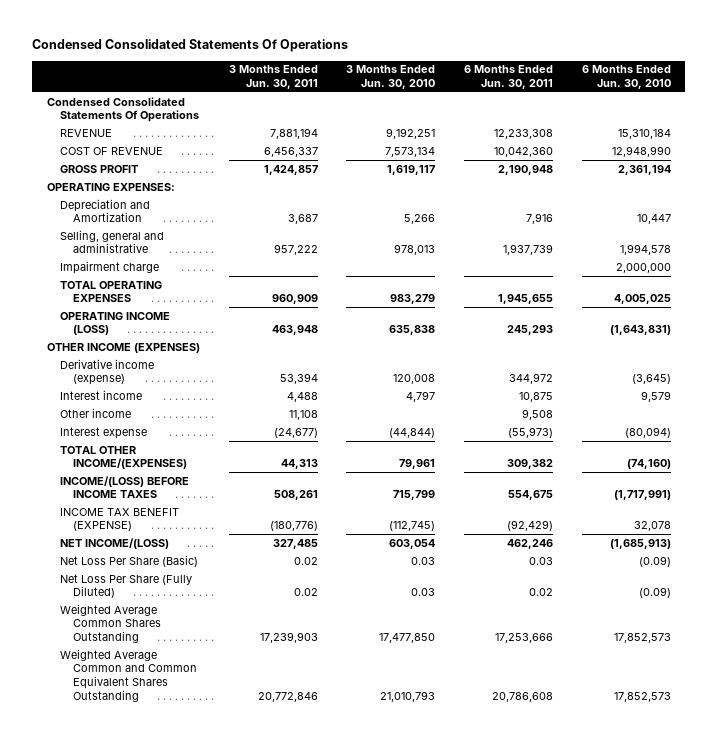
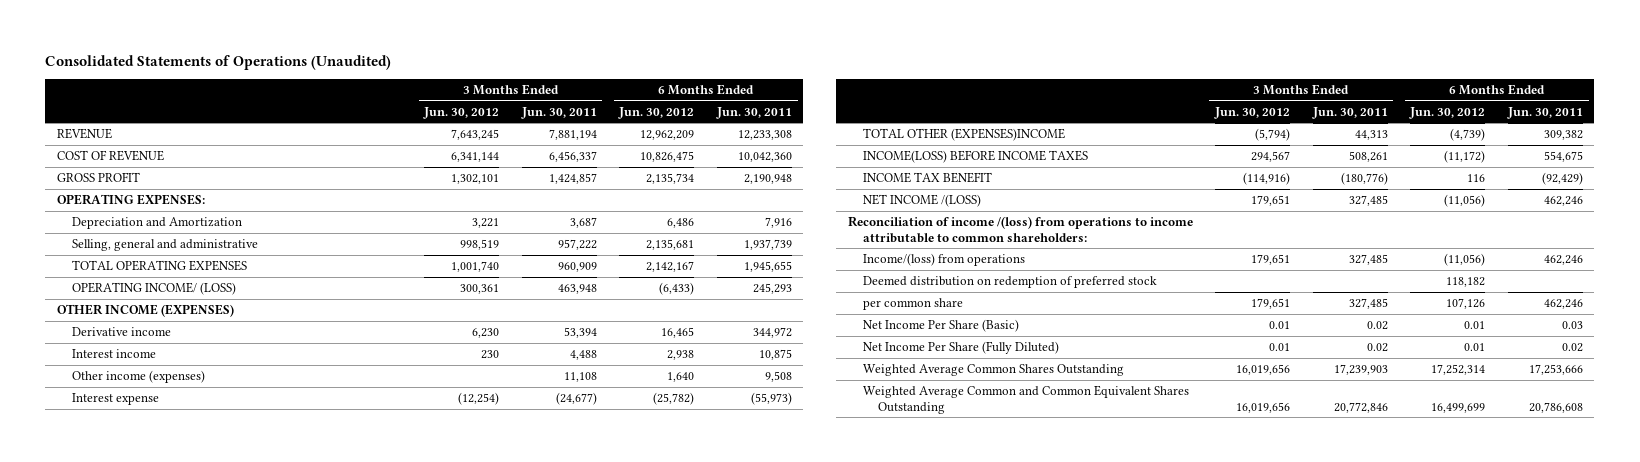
- Condensed Consolidated Statements Of Operations
+ Consolidated Statements of Operations (Unaudited)
- | 3 Months Ended Jun. 30, 2011 | 3 Months Ended Jun. 30, 2010 | 6 Months Ended Jun. 30, 2011 | 6 Months Ended Jun. 30, 2010
+ | 3 Months Ended Jun. 30, 2012 | 3 Months Ended Jun. 30, 2011 | 6 Months Ended Jun. 30, 2012 | 6 Months Ended Jun. 30, 2011
- Condensed Consolidated Statements Of Operations
- Impairment charge | | | | 2,000,000
- OPERATING INCOME (LOSS) | 463,948 | 635,838 | 245,293 | (1,643,831)
+ OPERATING INCOME/ (LOSS) | 300,361 | 463,948 | (6,433) | 245,293
- Derivative income (expense) | 53,394 | 120,008 | 344,972 | (3,645)
+ Derivative income | 6,230 | 53,394 | 16,465 | 344,972
- Other income | 11,108 | | 9,508 |
+ Other income (expenses) | | 11,108 | 1,640 | 9,508
- TOTAL OTHER INCOME/(EXPENSES) | 44,313 | 79,961 | 309,382 | (74,160)
- INCOME/(LOSS) BEFORE INCOME TAXES | 508,261 | 715,799 | 554,675 | (1,717,991)
- INCOME TAX BENEFIT (EXPENSE) | (180,776) | (112,745) | (92,429) | 32,078
- NET INCOME/(LOSS) | 327,485 | 603,054 | 462,246 | (1,685,913)
- Net Loss Per Share (Basic) | 0.02 | 0.03 | 0.03 | (0.09)
- Net Loss Per Share (Fully Diluted) | 0.02 | 0.03 | 0.02 | (0.09)
+ TOTAL OTHER (EXPENSES)INCOME | (5,794) | 44,313 | (4,739) | 309,382
+ INCOME(LOSS) BEFORE INCOME TAXES | 294,567 | 508,261 | (11,172) | 554,675
+ INCOME TAX BENEFIT | (114,916) | (180,776) | 116 | (92,429)
+ NET INCOME /(LOSS) | 179,651 | 327,485 | (11,056) | 462,246
+ Reconciliation of income /(loss) from operations to income attributable to common shareholders:
+ Income/(loss) from operations | 179,651 | 327,485 | (11,056) | 462,246
+ Deemed distribution on redemption of preferred stock | | | 118,182 |
+ per common share | 179,651 | 327,485 | 107,126 | 462,246
+ Net Income Per Share (Basic) | 0.01 | 0.02 | 0.01 | 0.03
+ Net Income Per Share (Fully Diluted) | 0.01 | 0.02 | 0.01 | 0.02

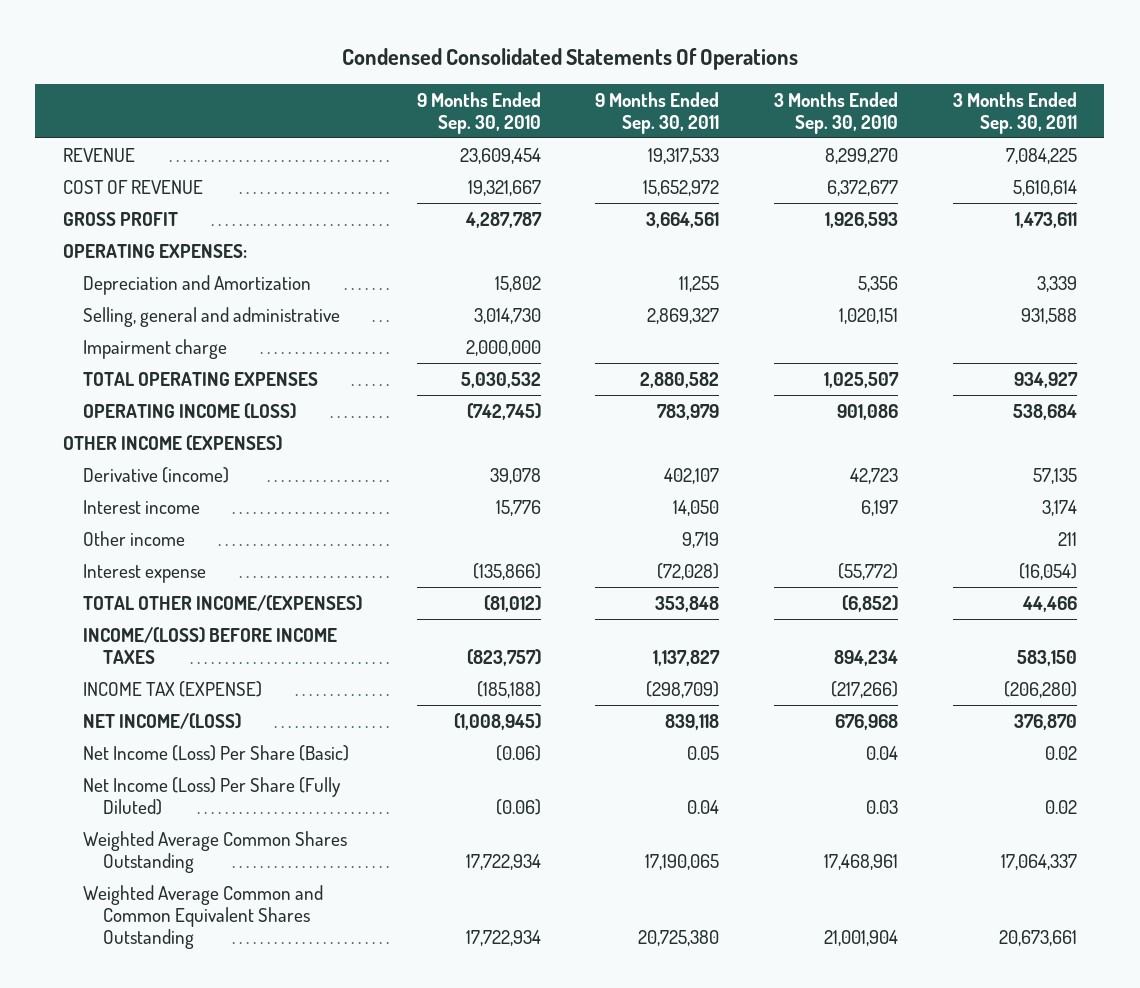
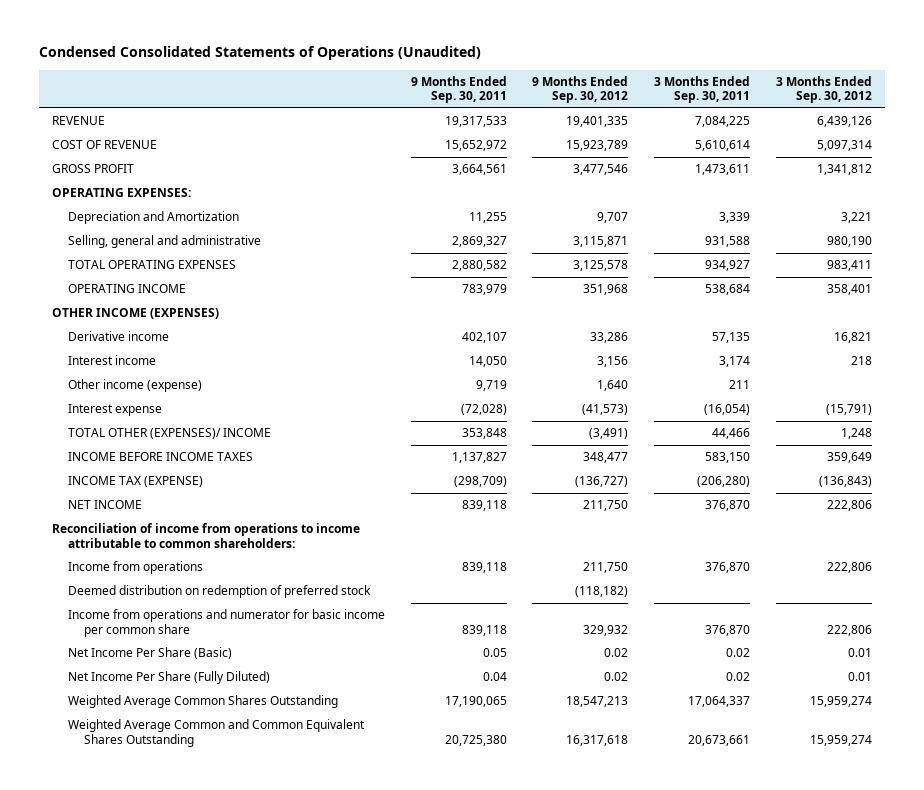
- Condensed Consolidated Statements Of Operations
+ Condensed Consolidated Statements of Operations (Unaudited)
- | 9 Months Ended Sep. 30, 2010 | 9 Months Ended Sep. 30, 2011 | 3 Months Ended Sep. 30, 2010 | 3 Months Ended Sep. 30, 2011
+ | 9 Months Ended Sep. 30, 2011 | 9 Months Ended Sep. 30, 2012 | 3 Months Ended Sep. 30, 2011 | 3 Months Ended Sep. 30, 2012
- Impairment charge | 2,000,000 | | |
- OPERATING INCOME (LOSS) | (742,745) | 783,979 | 901,086 | 538,684
+ OPERATING INCOME | 783,979 | 351,968 | 538,684 | 358,401
- Derivative (income) | 39,078 | 402,107 | 42,723 | 57,135
+ Derivative income | 402,107 | 33,286 | 57,135 | 16,821
- Other income | | 9,719 | | 211
+ Other income (expense) | 9,719 | 1,640 | 211 |
- TOTAL OTHER INCOME/(EXPENSES) | (81,012) | 353,848 | (6,852) | 44,466
- INCOME/(LOSS) BEFORE INCOME TAXES | (823,757) | 1,137,827 | 894,234 | 583,150
+ TOTAL OTHER (EXPENSES)/ INCOME | 353,848 | (3,491) | 44,466 | 1,248
+ INCOME BEFORE INCOME TAXES | 1,137,827 | 348,477 | 583,150 | 359,649
- NET INCOME/(LOSS) | (1,008,945) | 839,118 | 676,968 | 376,870
- Net Income (Loss) Per Share (Basic) | (0.06) | 0.05 | 0.04 | 0.02
- Net Income (Loss) Per Share (Fully Diluted) | (0.06) | 0.04 | 0.03 | 0.02
+ NET INCOME | 839,118 | 211,750 | 376,870 | 222,806
+ Reconciliation of income from operations to income attributable to common shareholders:
+ Income from operations | 839,118 | 211,750 | 376,870 | 222,806
+ Deemed distribution on redemption of preferred stock | | (118,182) | |
+ Income from operations and numerator for basic income per common share | 839,118 | 329,932 | 376,870 | 222,806
+ Net Income Per Share (Basic) | 0.05 | 0.02 | 0.02 | 0.01
+ Net Income Per Share (Fully Diluted) | 0.04 | 0.02 | 0.02 | 0.01

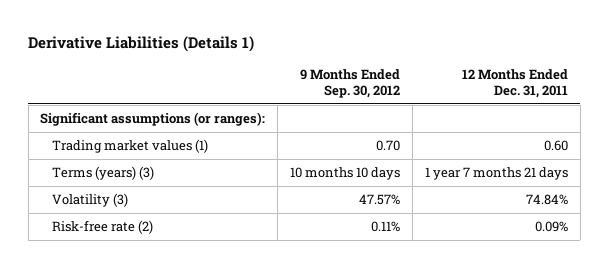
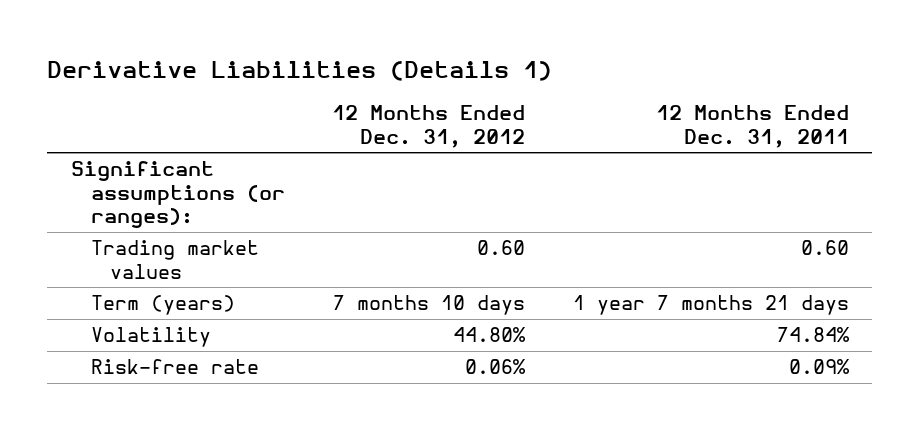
- | 9 Months Ended Sep. 30, 2012 | 12 Months Ended Dec. 31, 2011
+ | 12 Months Ended Dec. 31, 2012 | 12 Months Ended Dec. 31, 2011
- Trading market values (1) | 0.70 | 0.60
- Terms (years) (3) | 10 months 10 days | 1 year 7 months 21 days
- Volatility (3) | 47.57% | 74.84%
- Risk-free rate (2) | 0.11% | 0.09%
+ Trading market values | 0.60 | 0.60
+ Term (years) | 7 months 10 days | 1 year 7 months 21 days
+ Volatility | 44.80% | 74.84%
+ Risk-free rate | 0.06% | 0.09%

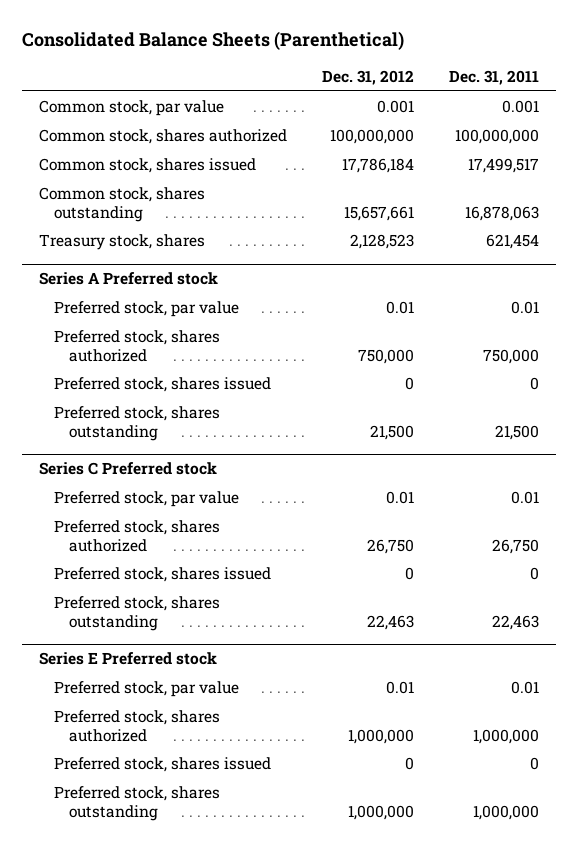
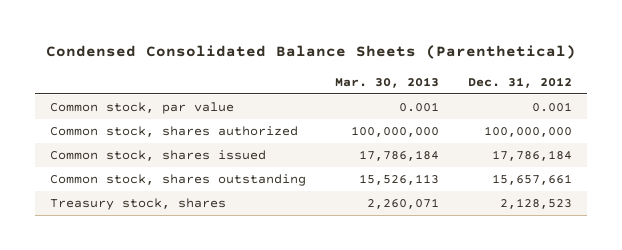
- Consolidated Balance Sheets (Parenthetical)
+ Condensed Consolidated Balance Sheets (Parenthetical)
- | Dec. 31, 2012 | Dec. 31, 2011
+ | Mar. 30, 2013 | Dec. 31, 2012
- Series A Preferred stock
- Preferred stock, par value | 0.01 | 0.01
- Preferred stock, shares authorized | 750,000 | 750,000
- Preferred stock, shares issued | 0 | 0
- Preferred stock, shares outstanding | 21,500 | 21,500
- Series C Preferred stock
- Preferred stock, par value | 0.01 | 0.01
- Preferred stock, shares authorized | 26,750 | 26,750
- Preferred stock, shares issued | 0 | 0
- Preferred stock, shares outstanding | 22,463 | 22,463
- Series E Preferred stock
- Preferred stock, par value | 0.01 | 0.01
- Preferred stock, shares authorized | 1,000,000 | 1,000,000
- Preferred stock, shares issued | 0 | 0
- Preferred stock, shares outstanding | 1,000,000 | 1,000,000

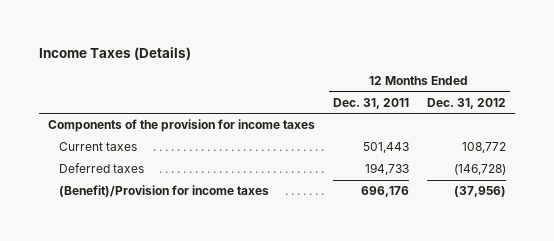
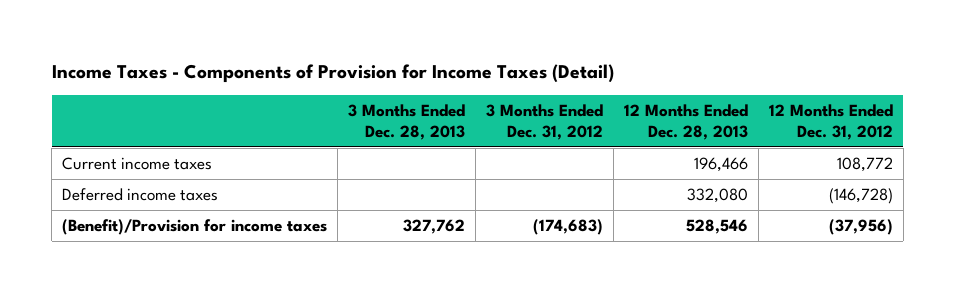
- Income Taxes (Details)
+ Income Taxes - Components of Provision for Income Taxes (Detail)
- | 12 Months Ended Dec. 31, 2011 | 12 Months Ended Dec. 31, 2012
+ | 3 Months Ended Dec. 28, 2013 | 3 Months Ended Dec. 31, 2012 | 12 Months Ended Dec. 28, 2013 | 12 Months Ended Dec. 31, 2012
- Components of the provision for income taxes
- Current taxes | 501,443 | 108,772
- Deferred taxes | 194,733 | (146,728)
+ Current income taxes | | | 196,466 | 108,772
+ Deferred income taxes | | | 332,080 | (146,728)

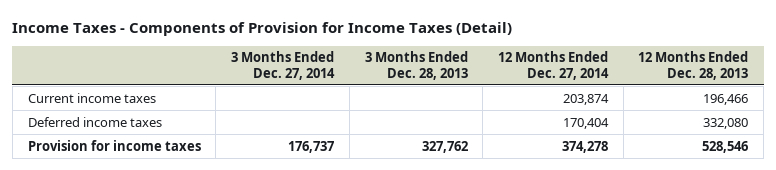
- | 3 Months Ended Dec. 28, 2013 | 3 Months Ended Dec. 31, 2012 | 12 Months Ended Dec. 28, 2013 | 12 Months Ended Dec. 31, 2012
+ | 3 Months Ended Dec. 27, 2014 | 3 Months Ended Dec. 28, 2013 | 12 Months Ended Dec. 27, 2014 | 12 Months Ended Dec. 28, 2013
- (Benefit)/Provision for income taxes | 327,762 | (174,683) | 528,546 | (37,956)
+ Provision for income taxes | 176,737 | 327,762 | 374,278 | 528,546

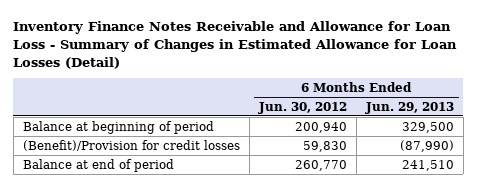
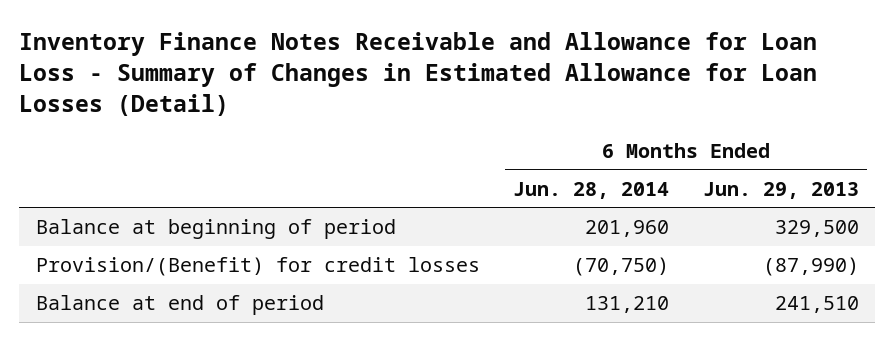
- | 6 Months Ended Jun. 30, 2012 | 6 Months Ended Jun. 29, 2013
+ | 6 Months Ended Jun. 28, 2014 | 6 Months Ended Jun. 29, 2013
- (Benefit)/Provision for credit losses | 59,830 | (87,990)
+ Provision/(Benefit) for credit losses | (70,750) | (87,990)

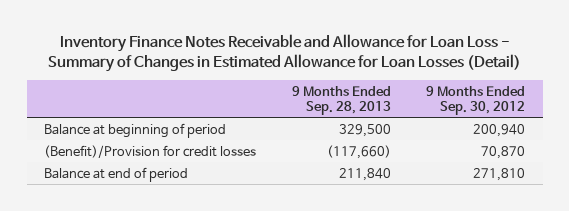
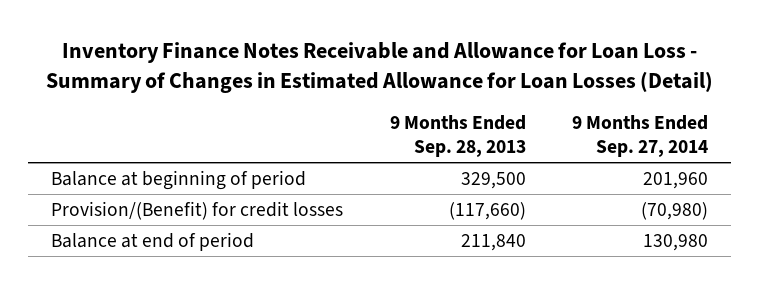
- | 9 Months Ended Sep. 28, 2013 | 9 Months Ended Sep. 30, 2012
+ | 9 Months Ended Sep. 28, 2013 | 9 Months Ended Sep. 27, 2014
- (Benefit)/Provision for credit losses | (117,660) | 70,870
+ Provision/(Benefit) for credit losses | (117,660) | (70,980)

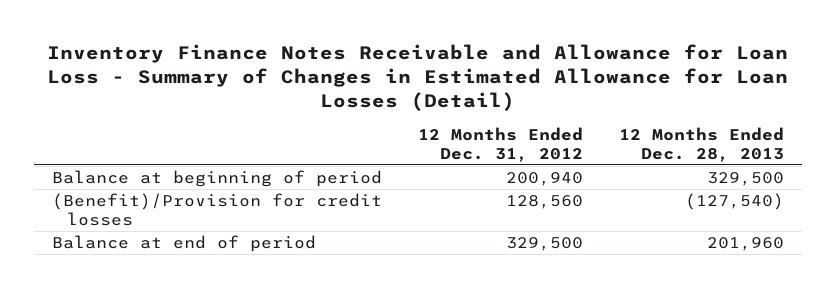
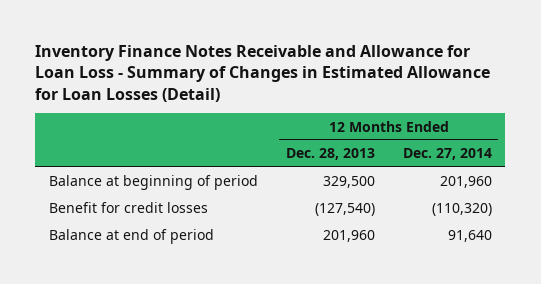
- | 12 Months Ended Dec. 31, 2012 | 12 Months Ended Dec. 28, 2013
+ | 12 Months Ended Dec. 28, 2013 | 12 Months Ended Dec. 27, 2014
- (Benefit)/Provision for credit losses | 128,560 | (127,540)
+ Benefit for credit losses | (127,540) | (110,320)

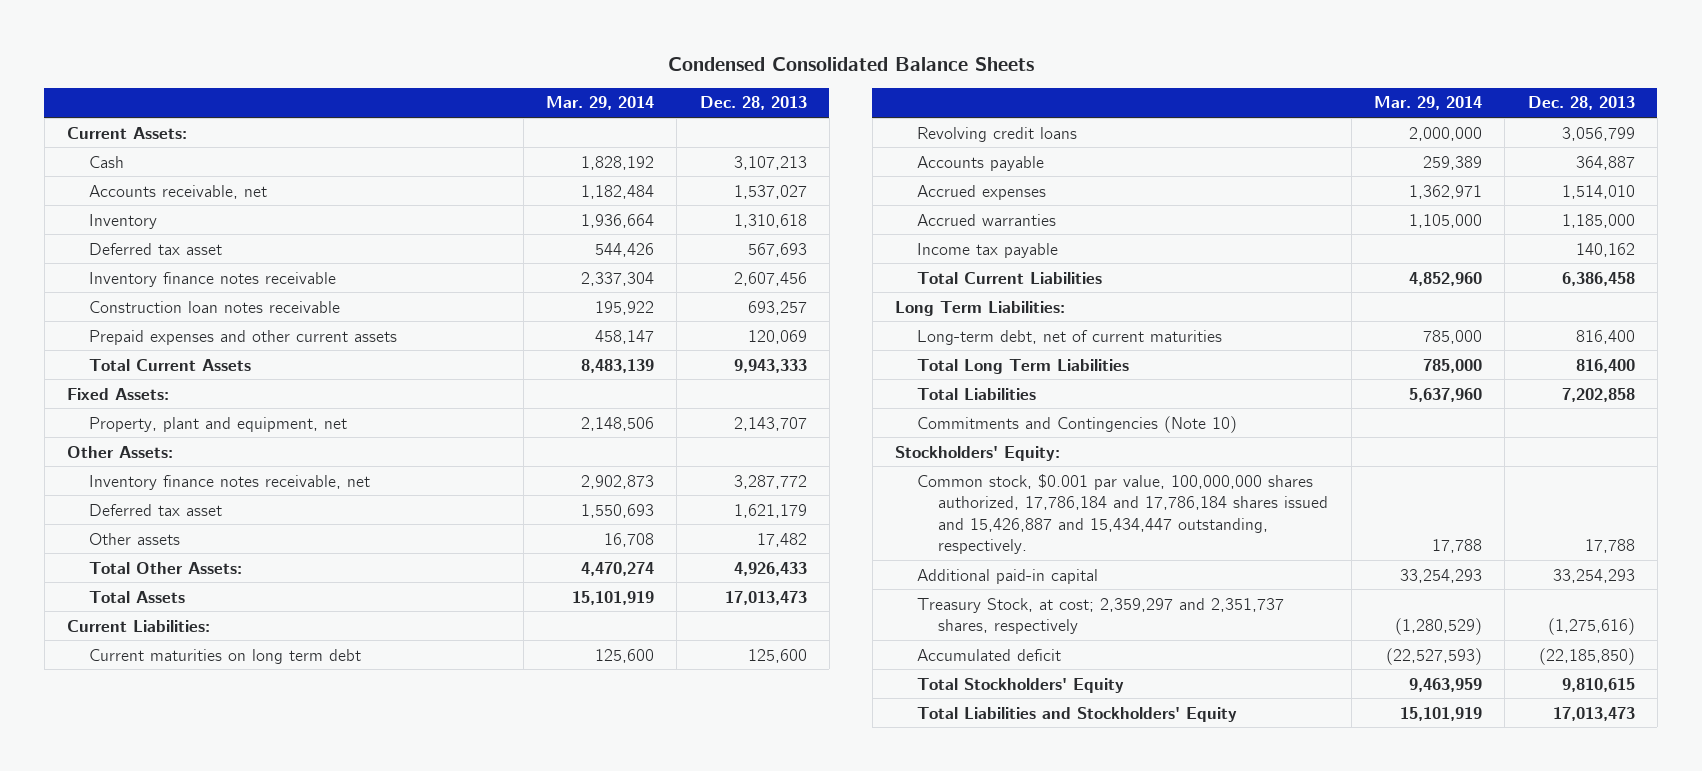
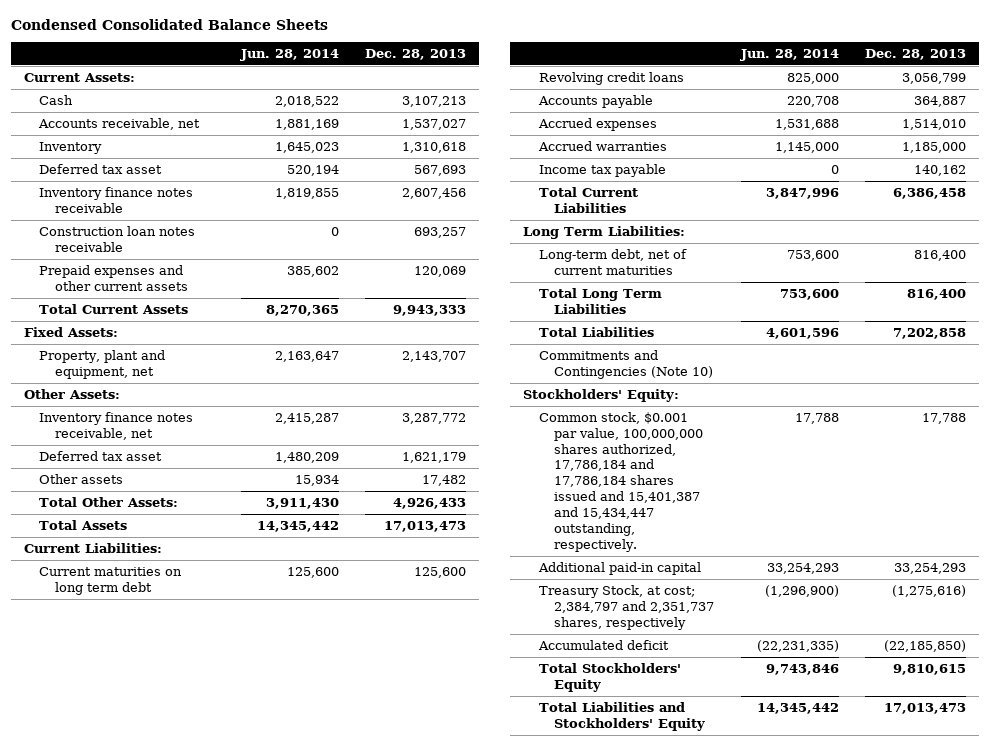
- | Mar. 29, 2014 | Dec. 28, 2013
+ | Jun. 28, 2014 | Dec. 28, 2013
- Common stock, $0.001 par value, 100,000,000 shares authorized, 17,786,184 and 17,786,184 shares issued and 15,426,887 and 15,434,447 outstanding, respectively. | 17,788 | 17,788
+ Common stock, $0.001 par value, 100,000,000 shares authorized, 17,786,184 and 17,786,184 shares issued and 15,401,387 and 15,434,447 outstanding, respectively. | 17,788 | 17,788
- Treasury Stock, at cost; 2,359,297 and 2,351,737 shares, respectively | (1,280,529) | (1,275,616)
+ Treasury Stock, at cost; 2,384,797 and 2,351,737 shares, respectively | (1,296,900) | (1,275,616)

